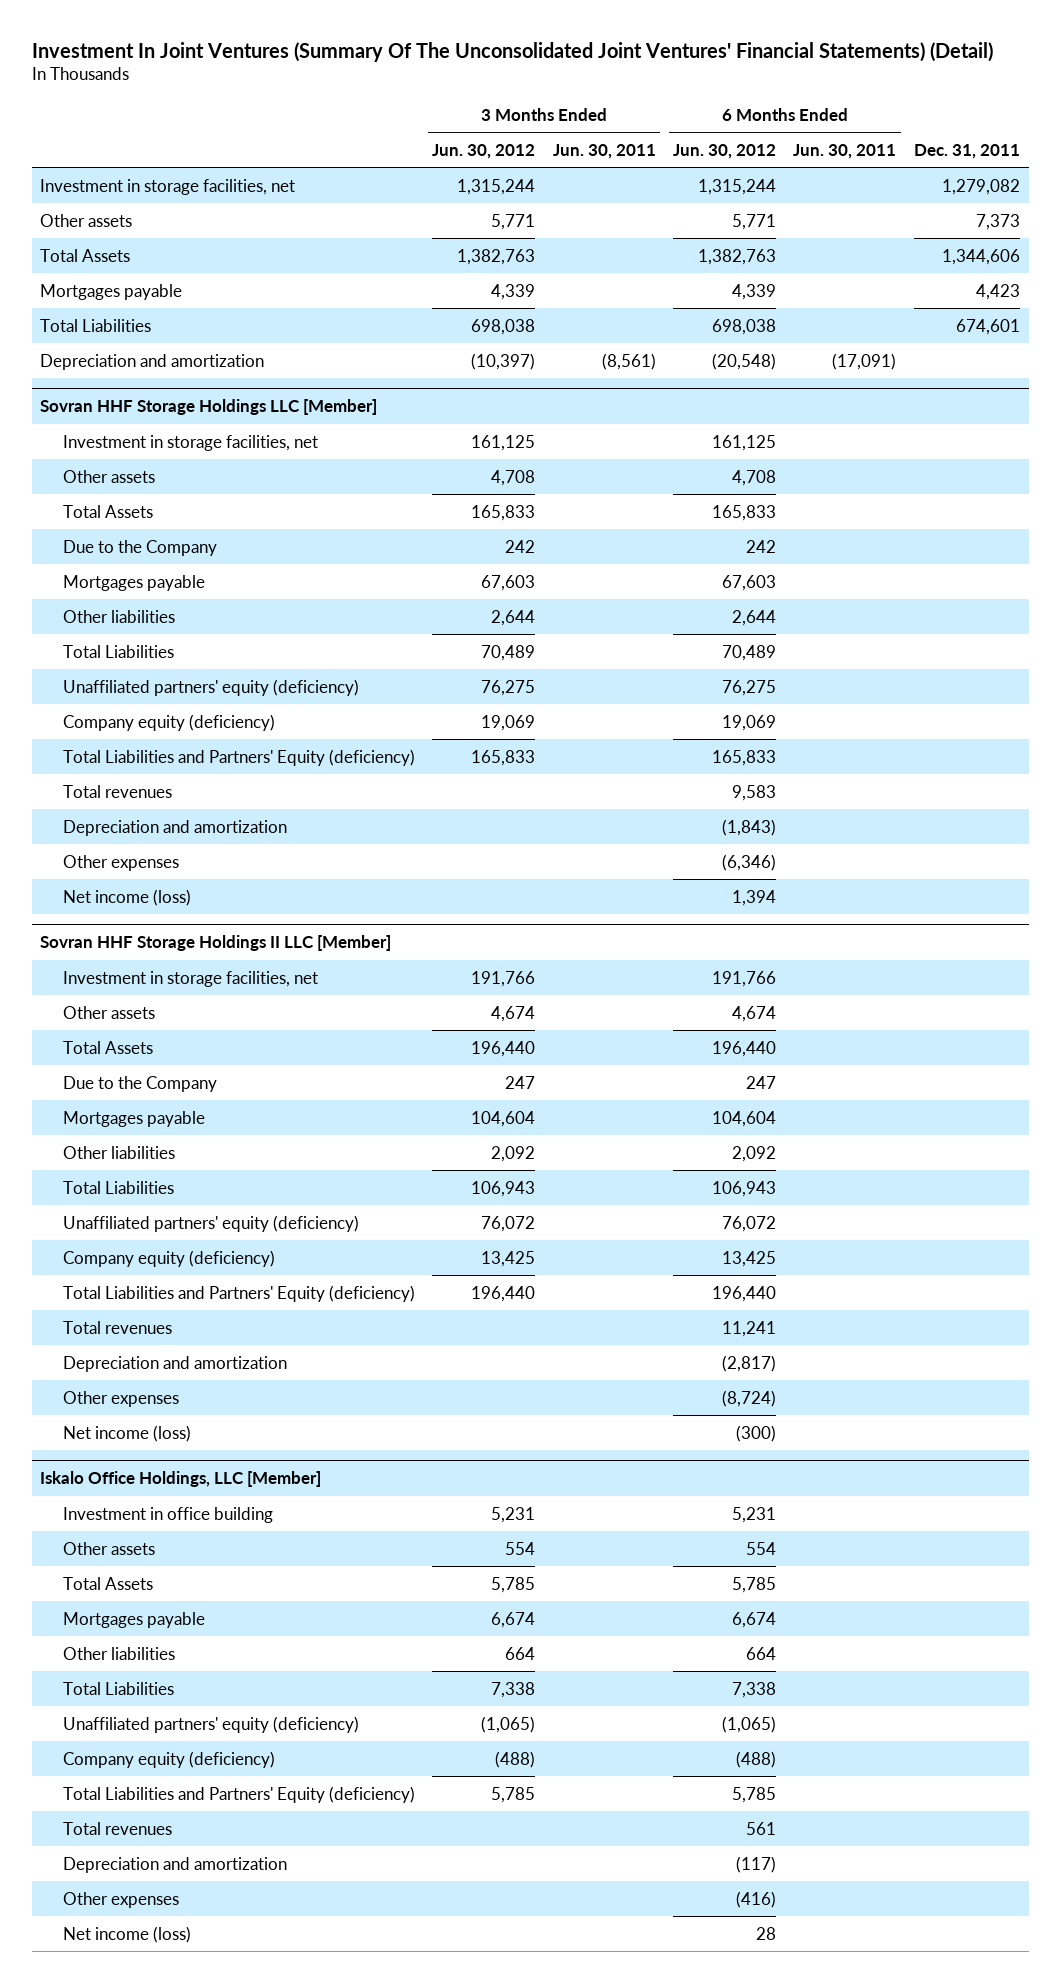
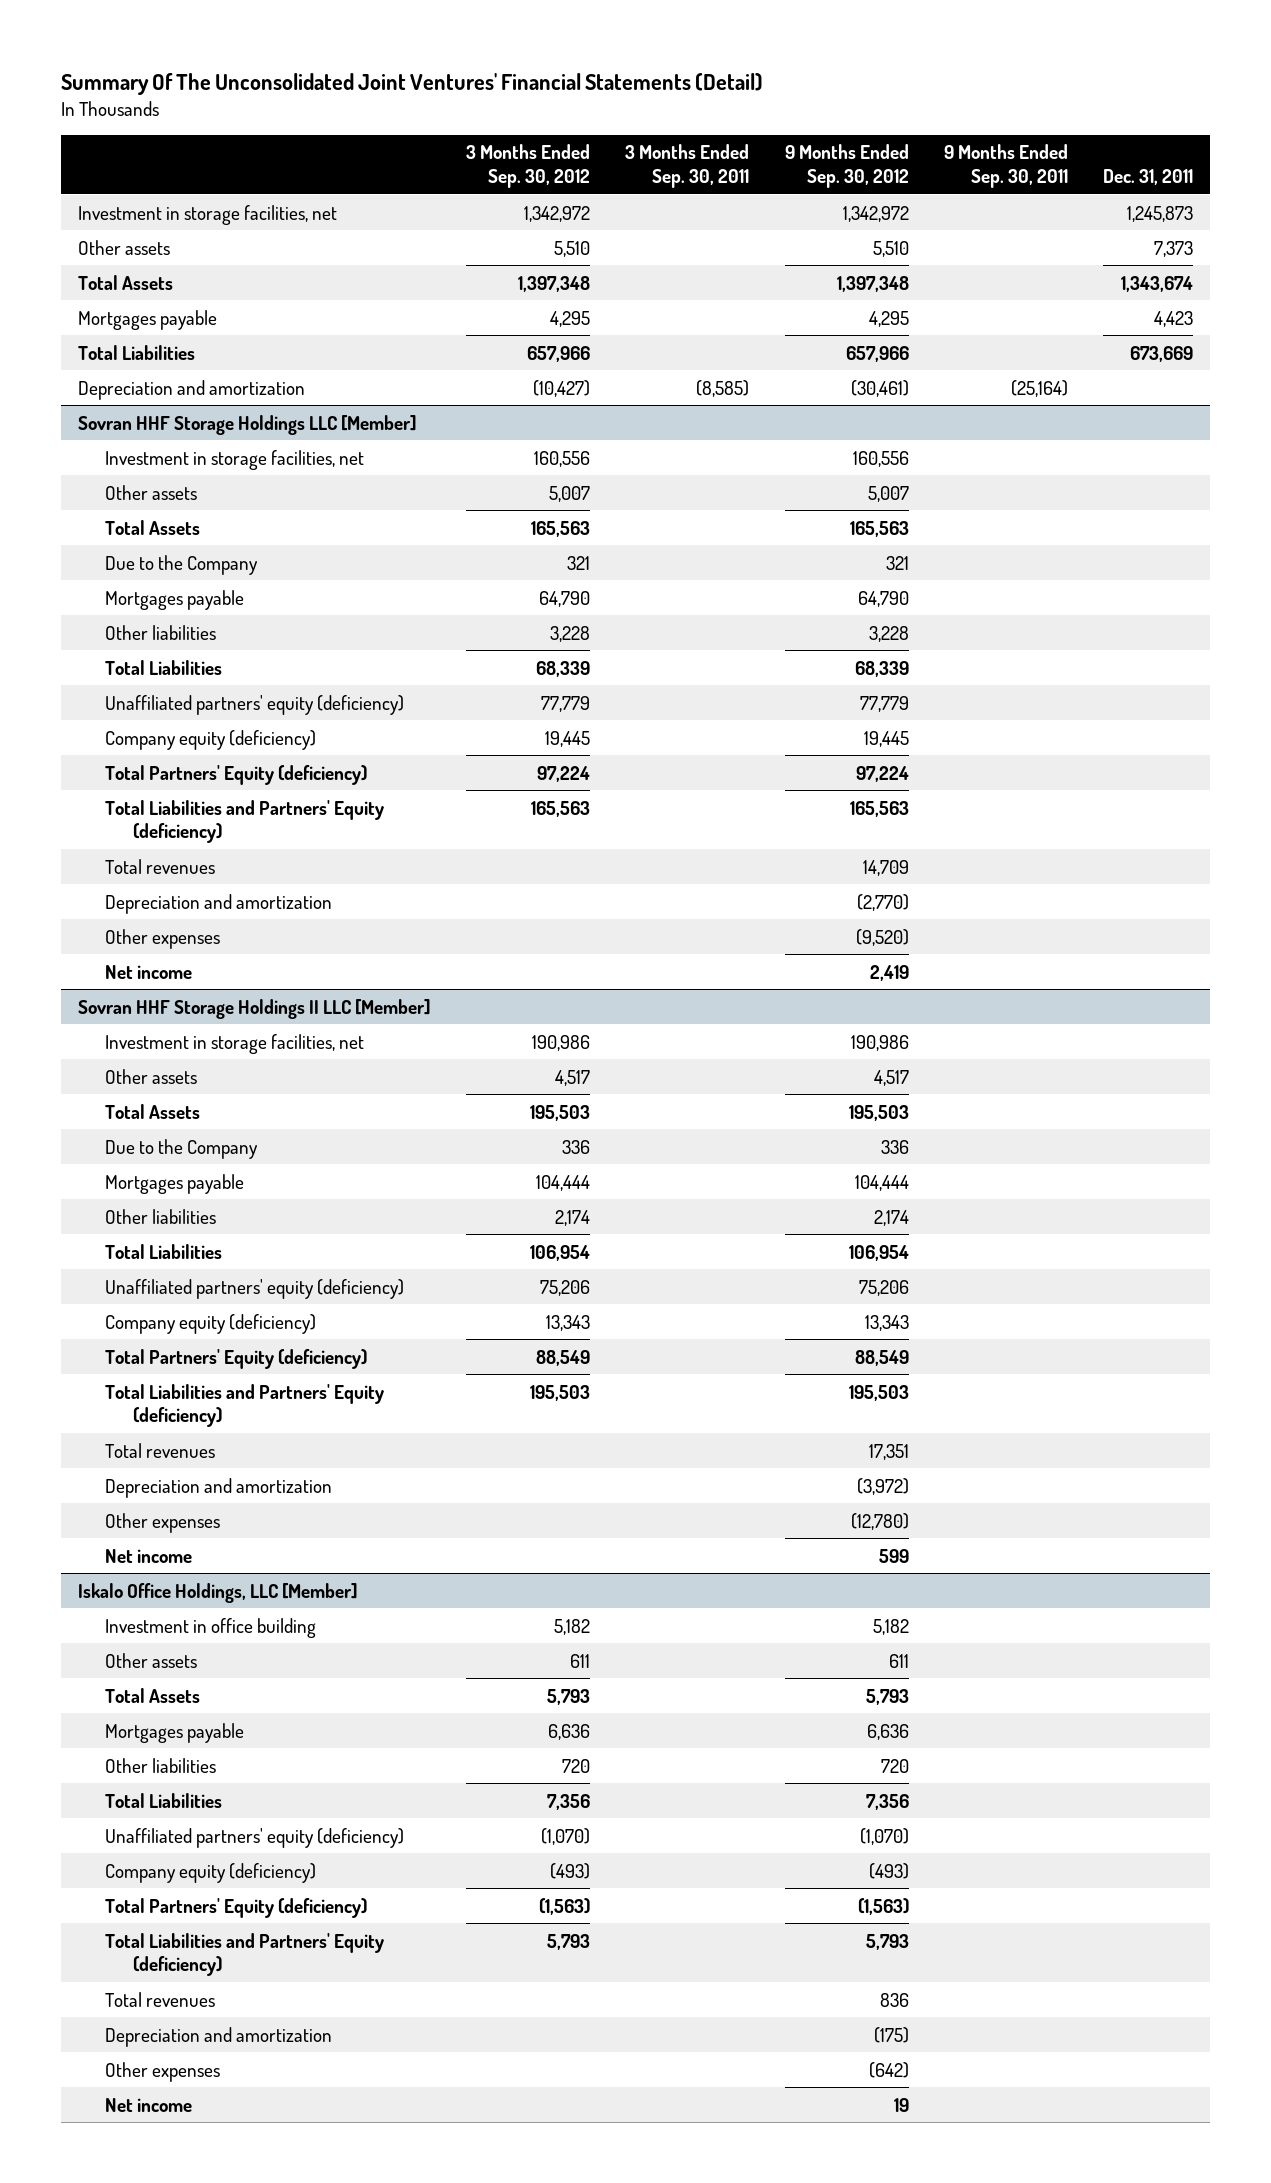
- Investment In Joint Ventures (Summary Of The Unconsolidated Joint Ventures' Financial Statements) (Detail)
+ Summary Of The Unconsolidated Joint Ventures' Financial Statements (Detail)
- | 3 Months Ended Jun. 30, 2012 | 3 Months Ended Jun. 30, 2011 | 6 Months Ended Jun. 30, 2012 | 6 Months Ended Jun. 30, 2011 | Dec. 31, 2011
+ | 3 Months Ended Sep. 30, 2012 | 3 Months Ended Sep. 30, 2011 | 9 Months Ended Sep. 30, 2012 | 9 Months Ended Sep. 30, 2011 | Dec. 31, 2011
- Investment in storage facilities, net | 1,315,244 | | 1,315,244 | | 1,279,082
+ Investment in storage facilities, net | 1,342,972 | | 1,342,972 | | 1,245,873
- Total Assets | 1,382,763 | | 1,382,763 | | 1,344,606
+ Total Assets | 1,397,348 | | 1,397,348 | | 1,343,674
- Total Liabilities | 698,038 | | 698,038 | | 674,601
+ Total Liabilities | 657,966 | | 657,966 | | 673,669
@ Sovran HHF Storage Holdings LLC [Member]
+ Total Partners' Equity (deficiency) | 97,224 | | 97,224 | |
- Net income (loss) | | | 1,394 | |
+ Net income | | | 2,419 | |
@ Sovran HHF Storage Holdings II LLC [Member]
+ Total Partners' Equity (deficiency) | 88,549 | | 88,549 | |
- Net income (loss) | | | (300) | |
+ Net income | | | 599 | |
@ Iskalo Office Holdings, LLC [Member]
+ Total Partners' Equity (deficiency) | (1,563) | | (1,563) | |
- Net income (loss) | | | 28 | |
+ Net income | | | 19 | |

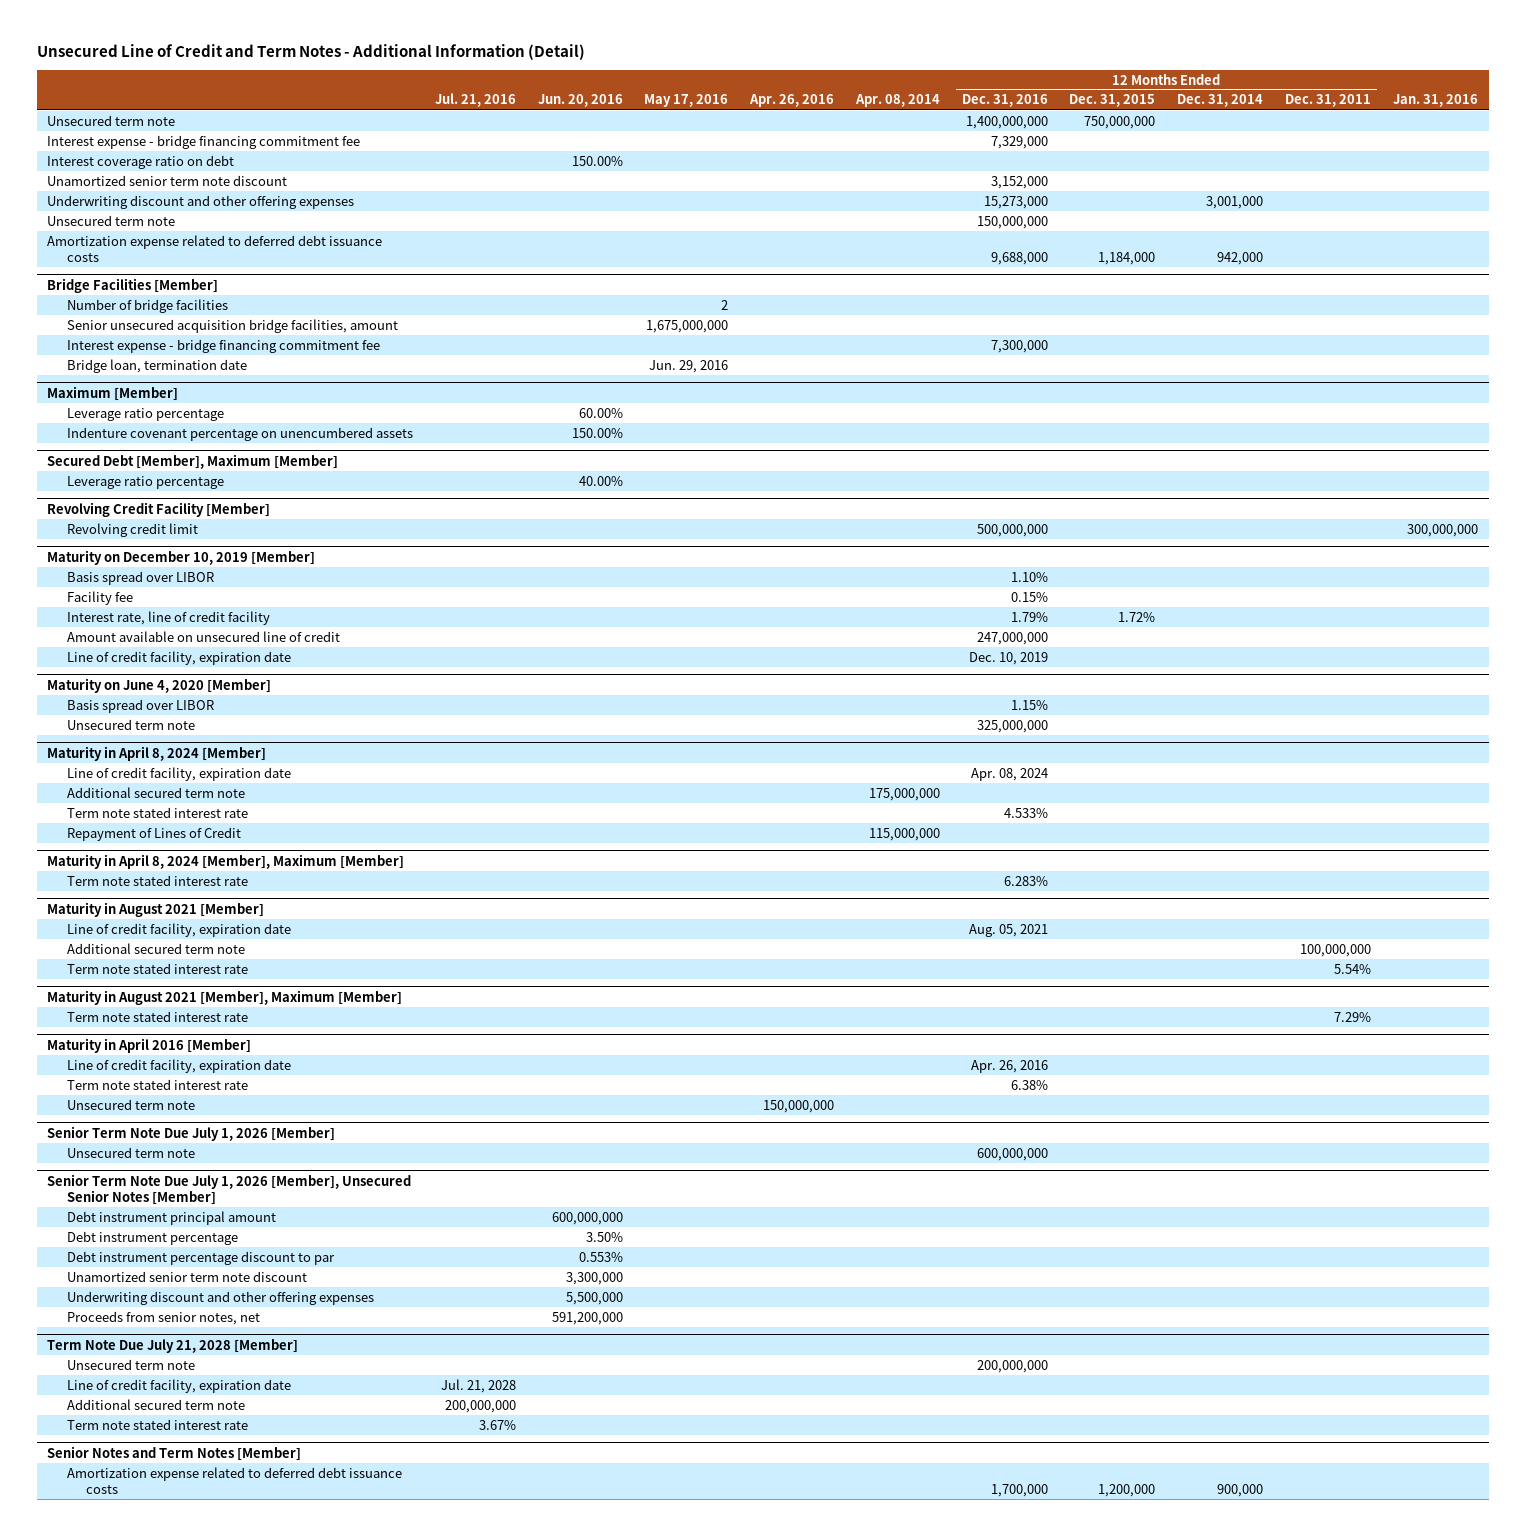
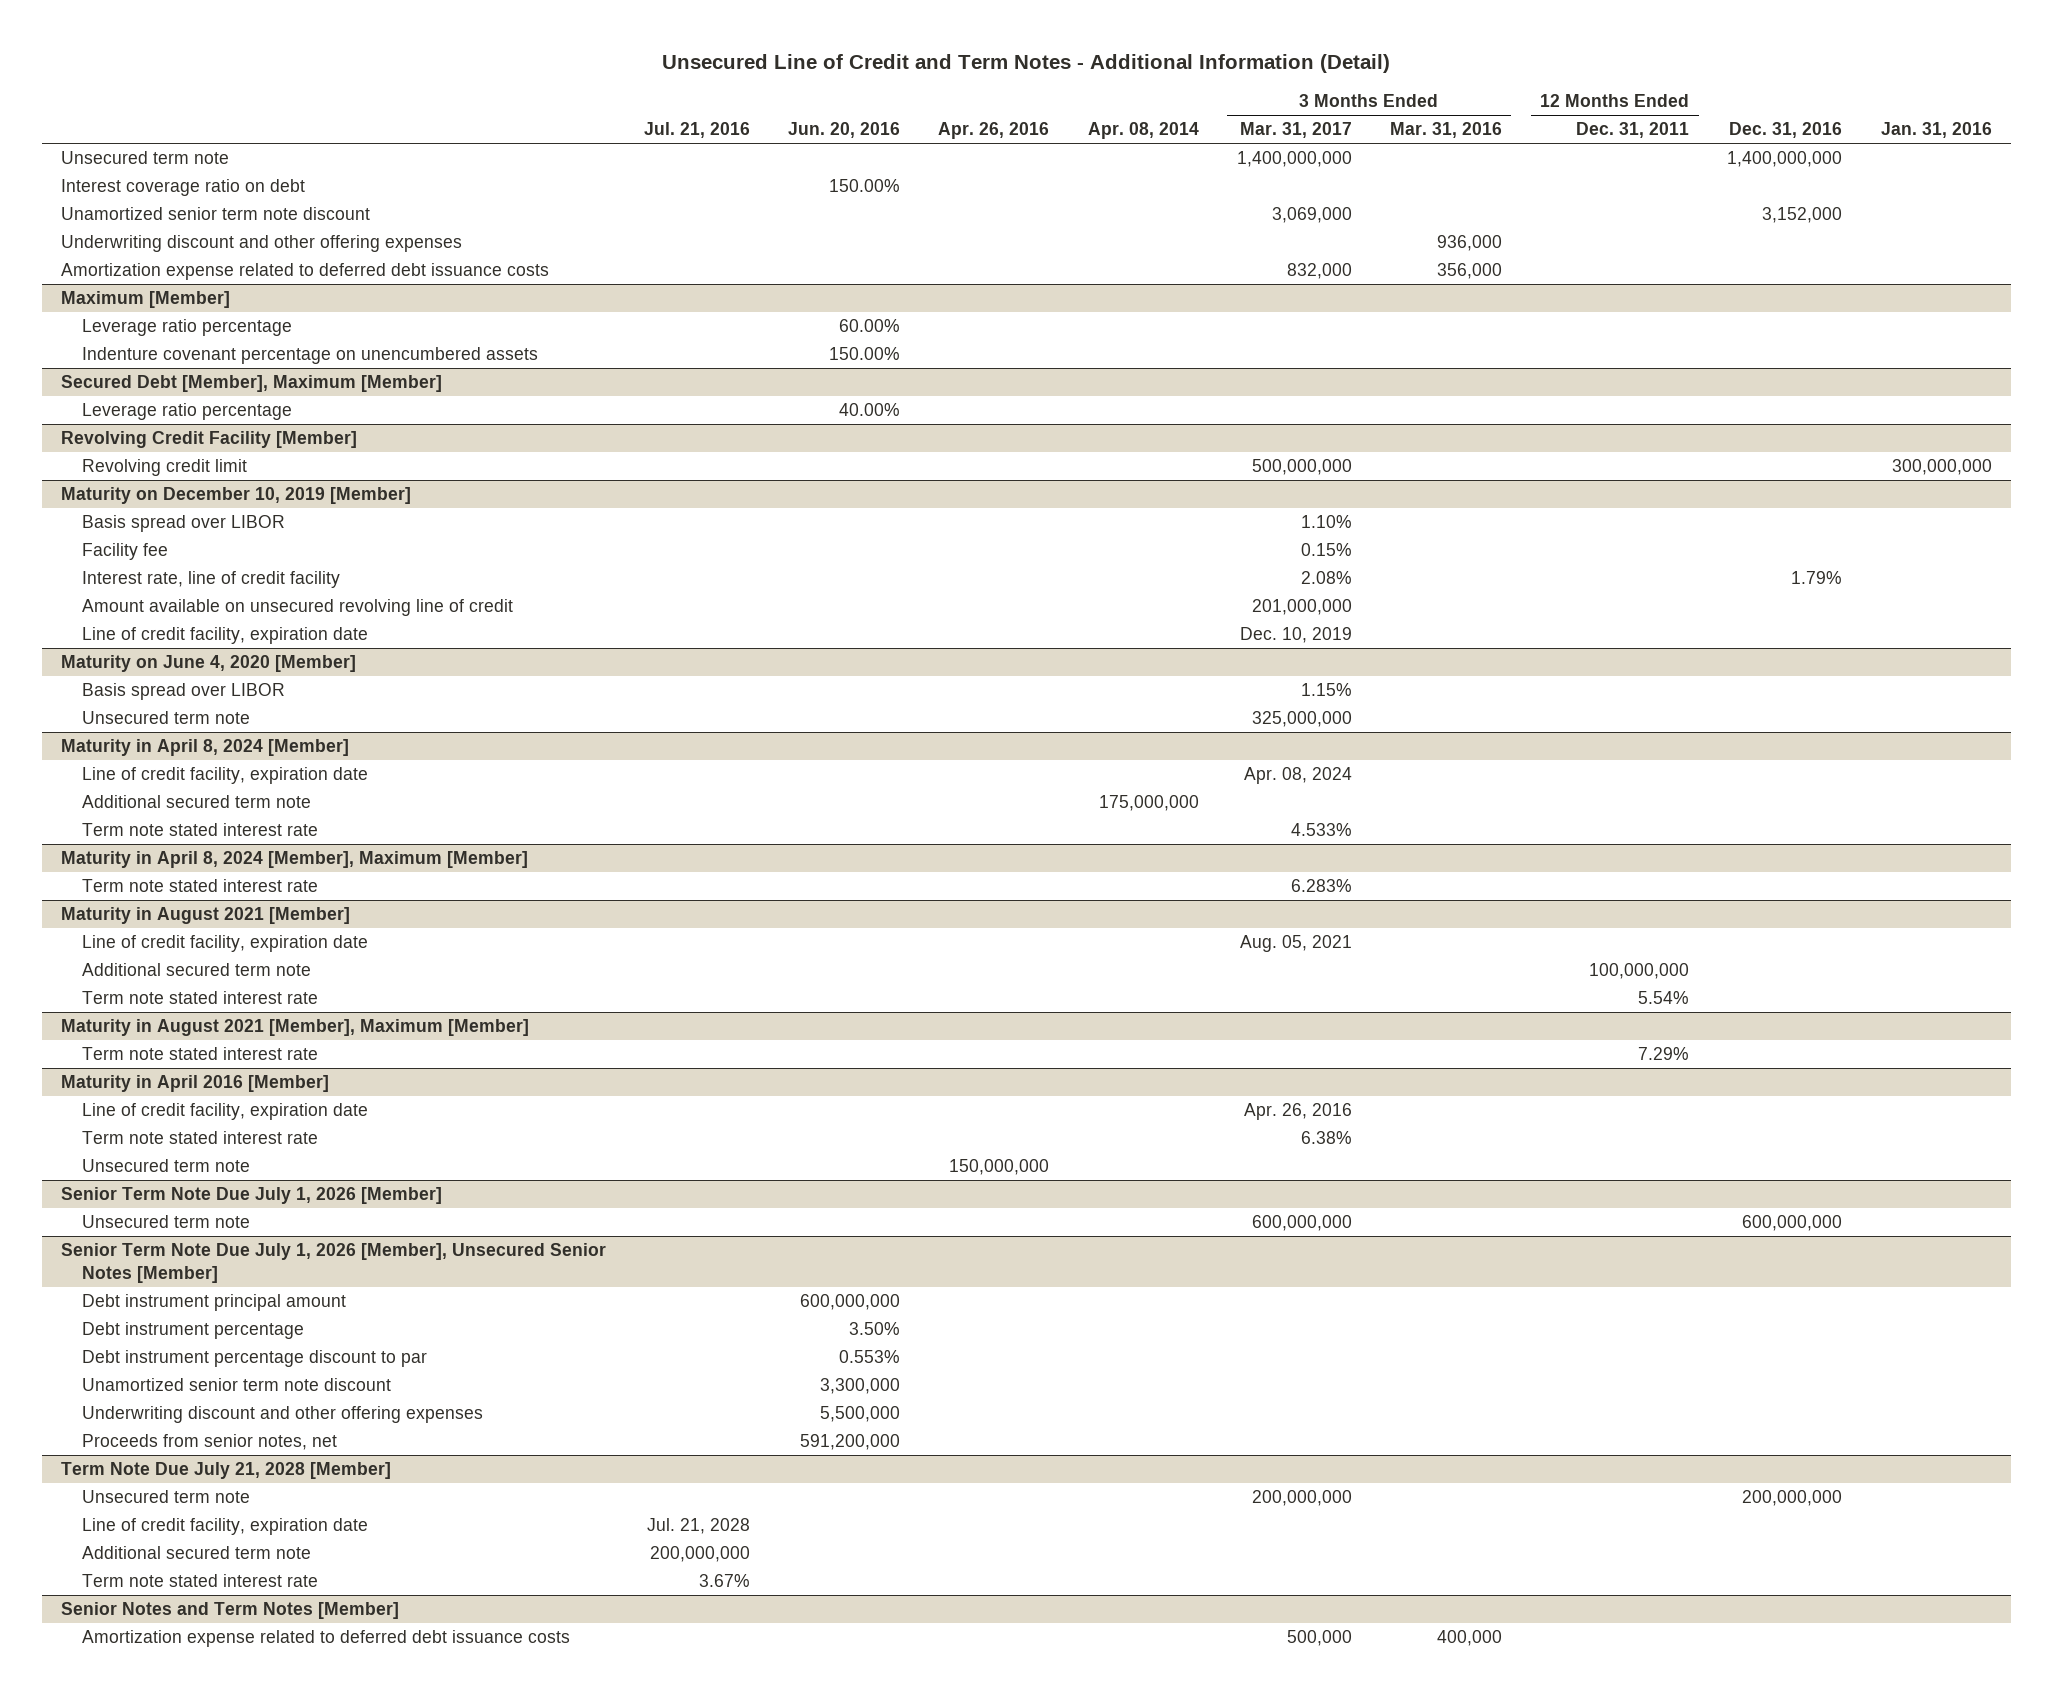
- | Jul. 21, 2016 | Jun. 20, 2016 | May 17, 2016 | Apr. 26, 2016 | Apr. 08, 2014 | 12 Months Ended Dec. 31, 2016 | 12 Months Ended Dec. 31, 2015 | 12 Months Ended Dec. 31, 2014 | 12 Months Ended Dec. 31, 2011 | Jan. 31, 2016
+ | Jul. 21, 2016 | Jun. 20, 2016 | Apr. 26, 2016 | Apr. 08, 2014 | 3 Months Ended Mar. 31, 2017 | 3 Months Ended Mar. 31, 2016 | 12 Months Ended Dec. 31, 2011 | Dec. 31, 2016 | Jan. 31, 2016
- Interest expense - bridge financing commitment fee | | | | | | 7,329,000 | | | |
- Unsecured term note | | | | | | 150,000,000 | | | |
- Bridge Facilities [Member]
- Number of bridge facilities | | | 2 | | | | | | |
- Senior unsecured acquisition bridge facilities, amount | | | 1,675,000,000 | | | | | | |
- Interest expense - bridge financing commitment fee | | | | | | 7,300,000 | | | |
- Bridge loan, termination date | | | Jun. 29, 2016 | | | | | | |
@ Maturity on December 10, 2019 [Member]
- Amount available on unsecured line of credit | | | | | | 247,000,000 | | | |
+ Amount available on unsecured revolving line of credit | | | | | 201,000,000 | | | |
@ Maturity in April 8, 2024 [Member]
- Repayment of Lines of Credit | | | | | 115,000,000 | | | | |

